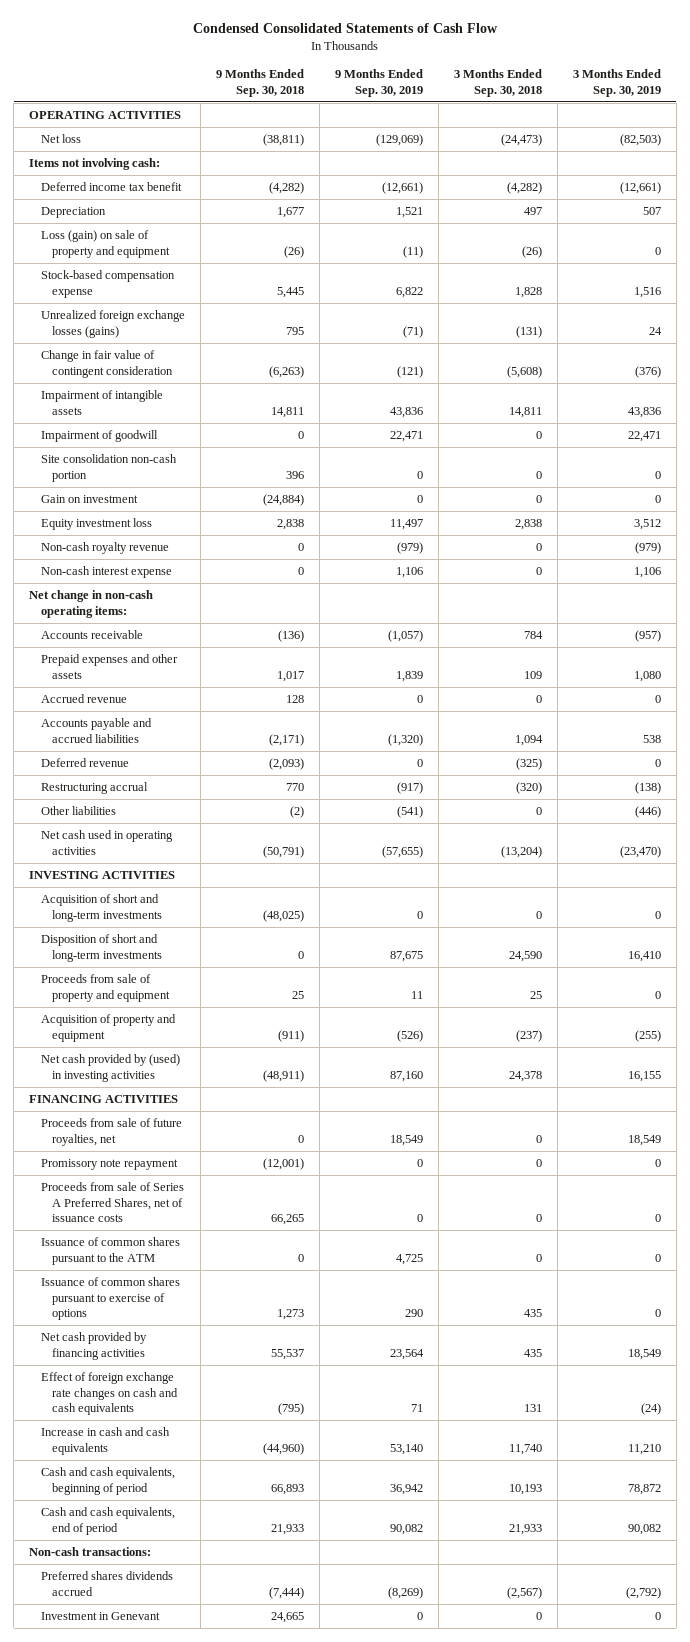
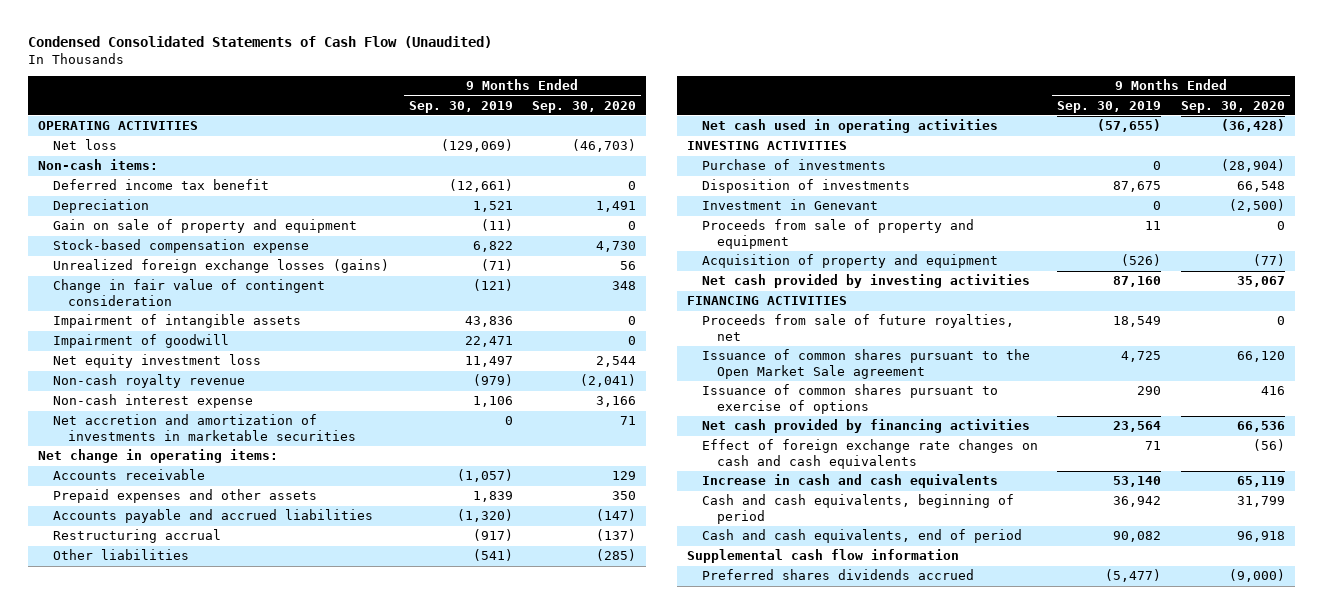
- Condensed Consolidated Statements of Cash Flow
+ Condensed Consolidated Statements of Cash Flow (Unaudited)
- | 9 Months Ended Sep. 30, 2018 | 9 Months Ended Sep. 30, 2019 | 3 Months Ended Sep. 30, 2018 | 3 Months Ended Sep. 30, 2019
+ | 9 Months Ended Sep. 30, 2019 | 9 Months Ended Sep. 30, 2020
- Items not involving cash:
+ Non-cash items:
- Loss (gain) on sale of property and equipment | (26) | (11) | (26) | 0
+ Gain on sale of property and equipment | (11) | 0
- Site consolidation non-cash portion | 396 | 0 | 0 | 0
- Gain on investment | (24,884) | 0 | 0 | 0
- Equity investment loss | 2,838 | 11,497 | 2,838 | 3,512
+ Net equity investment loss | 11,497 | 2,544
- Net change in non-cash operating items:
+ Net accretion and amortization of investments in marketable securities | 0 | 71
+ Net change in operating items:
- Accrued revenue | 128 | 0 | 0 | 0
- Deferred revenue | (2,093) | 0 | (325) | 0
- Acquisition of short and long-term investments | (48,025) | 0 | 0 | 0
- Disposition of short and long-term investments | 0 | 87,675 | 24,590 | 16,410
+ Purchase of investments | 0 | (28,904)
+ Disposition of investments | 87,675 | 66,548
moved up: Investment in Genevant | 0 | (2,500)
- Net cash provided by (used) in investing activities | (48,911) | 87,160 | 24,378 | 16,155
+ Net cash provided by investing activities | 87,160 | 35,067
- Promissory note repayment | (12,001) | 0 | 0 | 0
- Proceeds from sale of Series A Preferred Shares, net of issuance costs | 66,265 | 0 | 0 | 0
- Issuance of common shares pursuant to the ATM | 0 | 4,725 | 0 | 0
+ Issuance of common shares pursuant to the Open Market Sale agreement | 4,725 | 66,120
- Non-cash transactions:
- Preferred shares dividends accrued | (7,444) | (8,269) | (2,567) | (2,792)
+ Supplemental cash flow information
+ Preferred shares dividends accrued | (5,477) | (9,000)

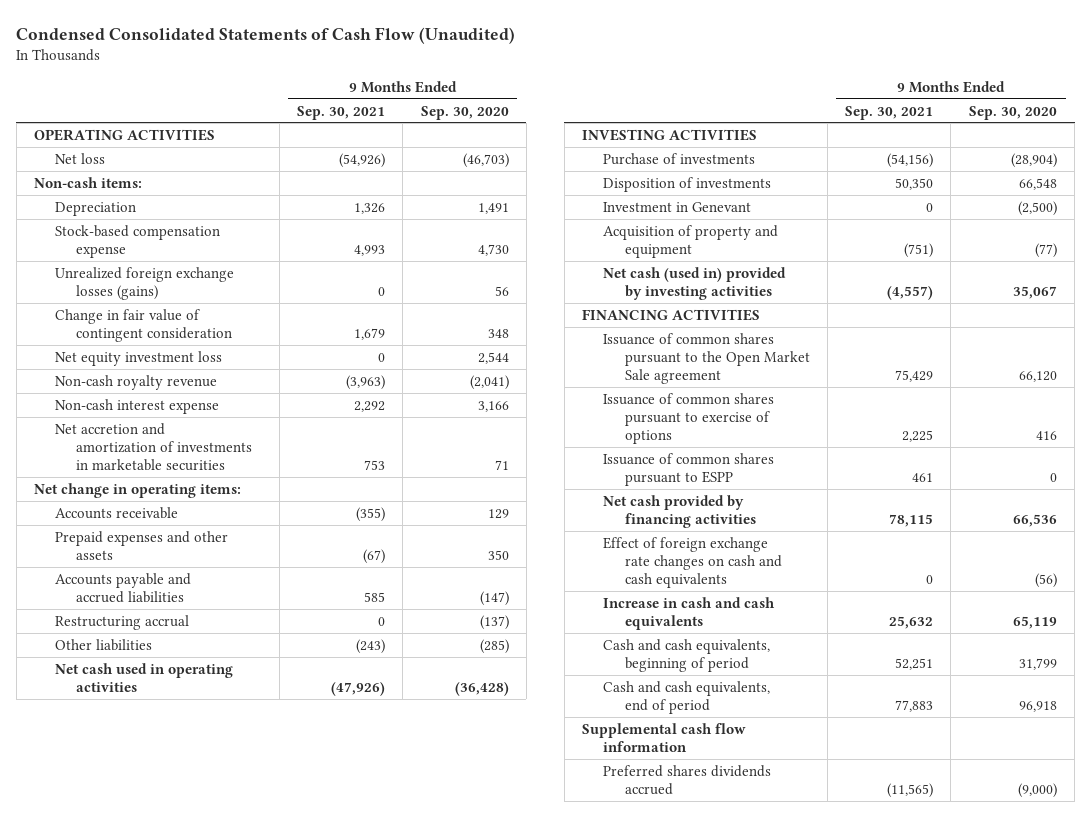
- | 9 Months Ended Sep. 30, 2019 | 9 Months Ended Sep. 30, 2020
+ | 9 Months Ended Sep. 30, 2021 | 9 Months Ended Sep. 30, 2020
- Deferred income tax benefit | (12,661) | 0
- Gain on sale of property and equipment | (11) | 0
- Impairment of intangible assets | 43,836 | 0
- Impairment of goodwill | 22,471 | 0
- Proceeds from sale of property and equipment | 11 | 0
- Net cash provided by investing activities | 87,160 | 35,067
+ Net cash (used in) provided by investing activities | (4,557) | 35,067
- Proceeds from sale of future royalties, net | 18,549 | 0
+ Issuance of common shares pursuant to ESPP | 461 | 0

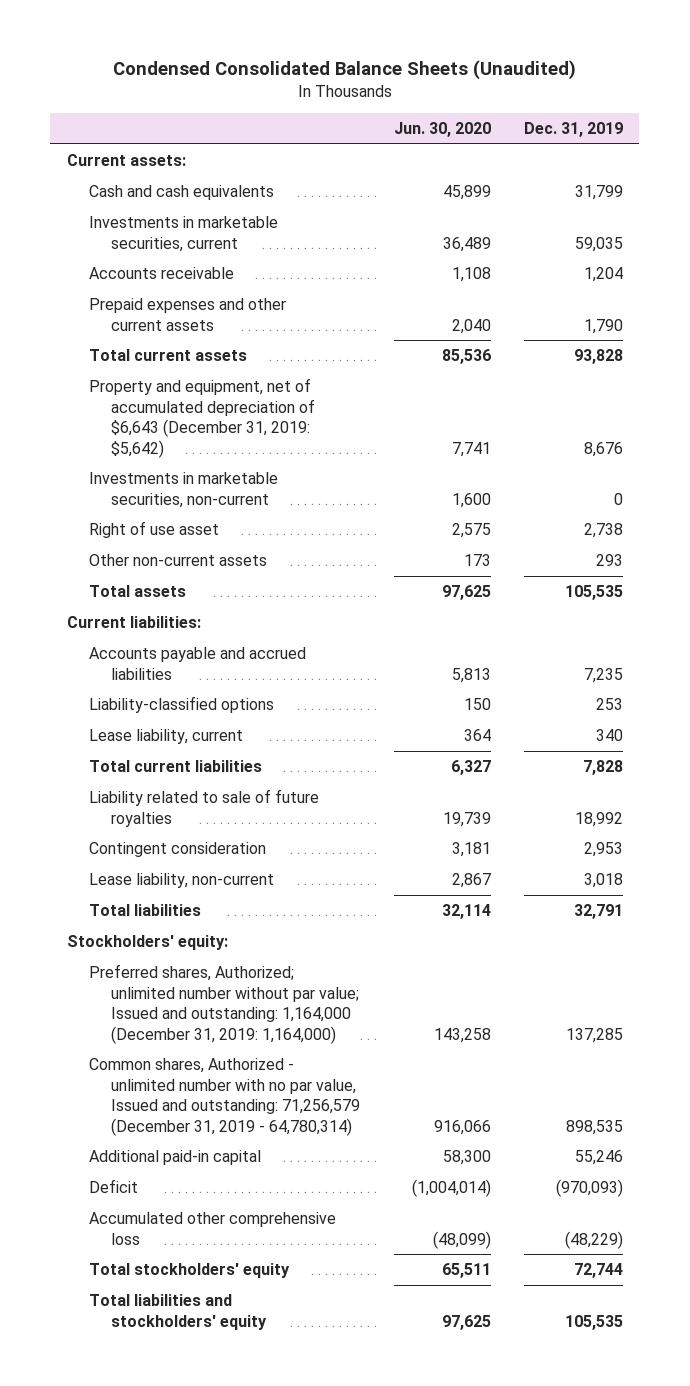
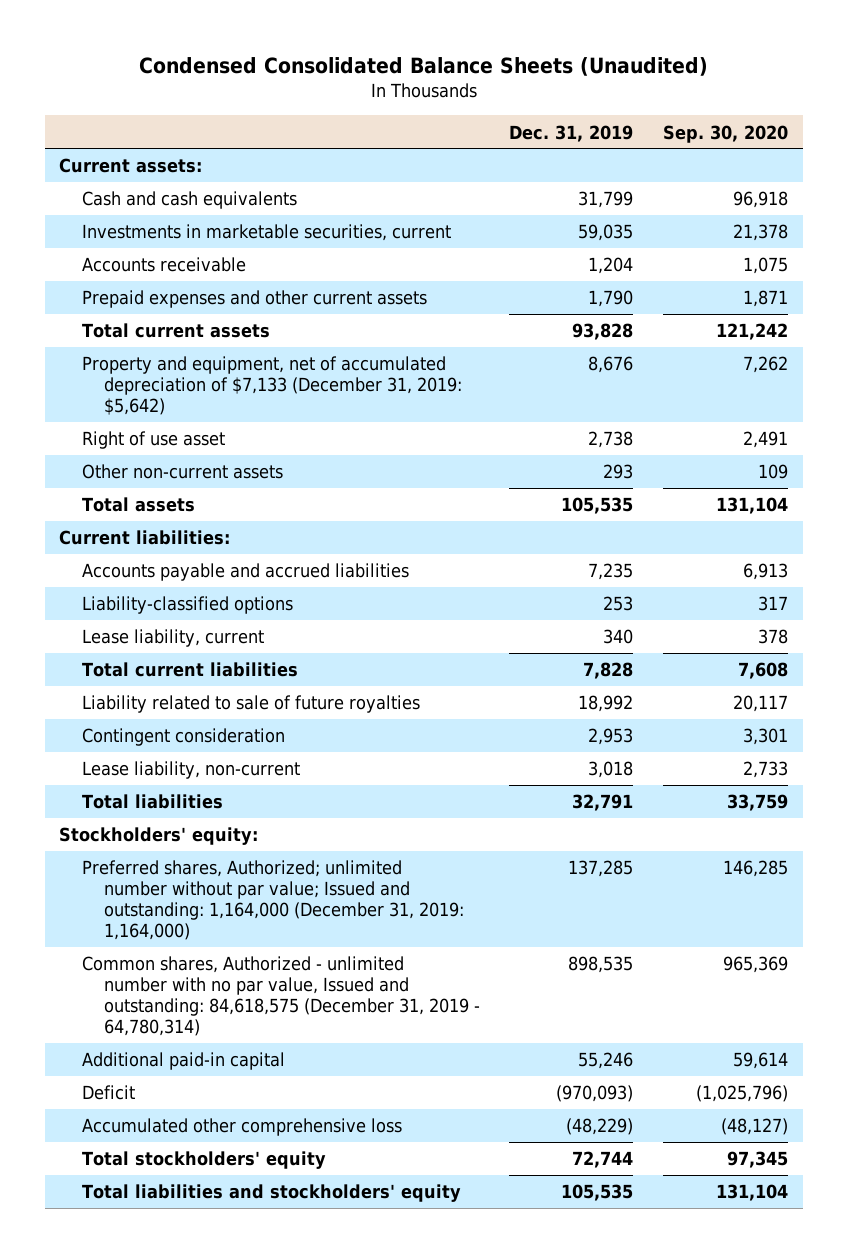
- | Jun. 30, 2020 | Dec. 31, 2019
+ | Dec. 31, 2019 | Sep. 30, 2020
- Property and equipment, net of accumulated depreciation of $6,643 (December 31, 2019: $5,642) | 7,741 | 8,676
- Investments in marketable securities, non-current | 1,600 | 0
+ Property and equipment, net of accumulated depreciation of $7,133 (December 31, 2019: $5,642) | 8,676 | 7,262
- Common shares, Authorized - unlimited number with no par value, Issued and outstanding: 71,256,579 (December 31, 2019 - 64,780,314) | 916,066 | 898,535
+ Common shares, Authorized - unlimited number with no par value, Issued and outstanding: 84,618,575 (December 31, 2019 - 64,780,314) | 898,535 | 965,369

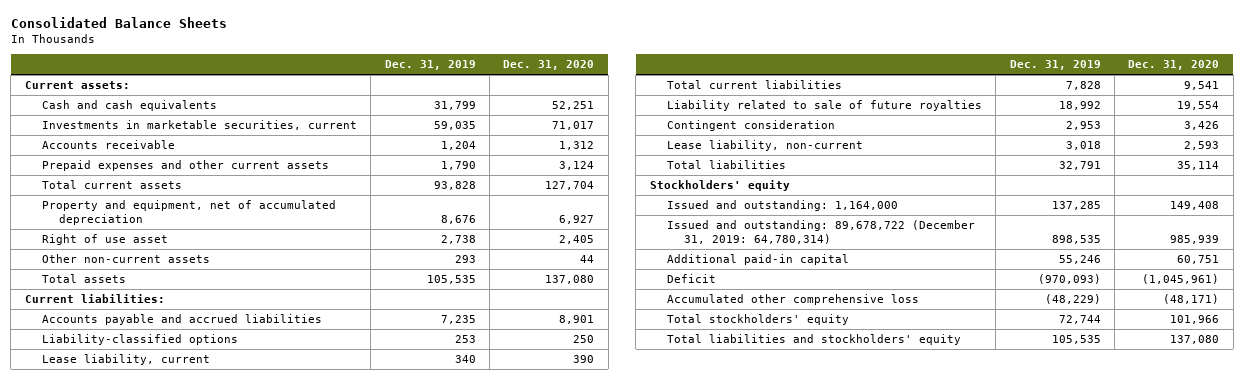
- Condensed Consolidated Balance Sheets (Unaudited)
+ Consolidated Balance Sheets
- | Dec. 31, 2019 | Sep. 30, 2020
+ | Dec. 31, 2019 | Dec. 31, 2020
- Property and equipment, net of accumulated depreciation of $7,133 (December 31, 2019: $5,642) | 8,676 | 7,262
+ Property and equipment, net of accumulated depreciation | 8,676 | 6,927
- Stockholders' equity:
- Preferred shares, Authorized; unlimited number without par value; Issued and outstanding: 1,164,000 (December 31, 2019: 1,164,000) | 137,285 | 146,285
- Common shares, Authorized - unlimited number with no par value, Issued and outstanding: 84,618,575 (December 31, 2019 - 64,780,314) | 898,535 | 965,369
+ Stockholders' equity
+ Issued and outstanding: 1,164,000 | 137,285 | 149,408
+ Issued and outstanding: 89,678,722 (December 31, 2019: 64,780,314) | 898,535 | 985,939

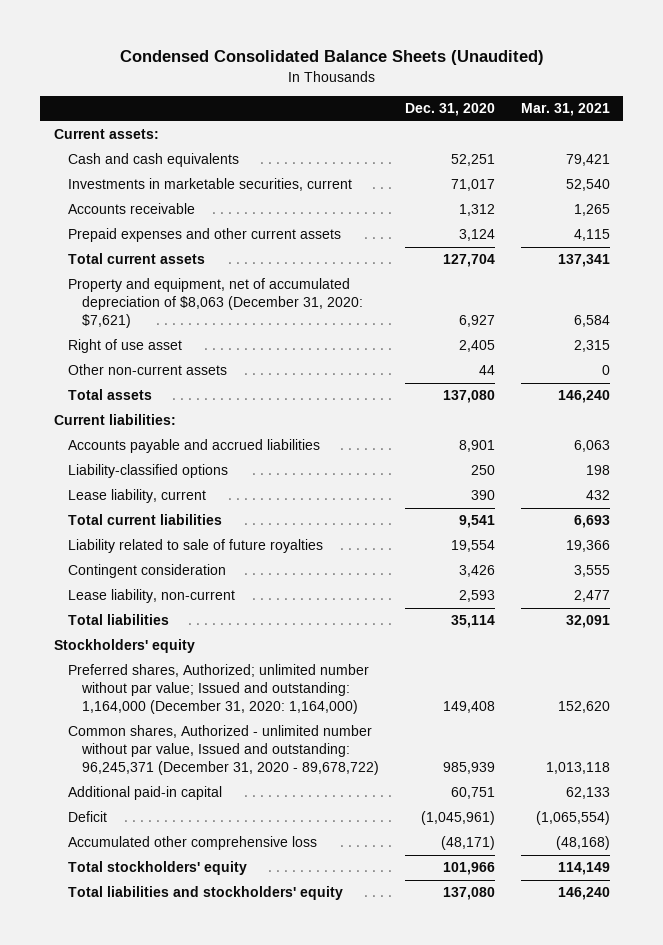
- Consolidated Balance Sheets
+ Condensed Consolidated Balance Sheets (Unaudited)
- | Dec. 31, 2019 | Dec. 31, 2020
+ | Dec. 31, 2020 | Mar. 31, 2021
- Property and equipment, net of accumulated depreciation | 8,676 | 6,927
+ Property and equipment, net of accumulated depreciation of $8,063 (December 31, 2020: $7,621) | 6,927 | 6,584
- Issued and outstanding: 1,164,000 | 137,285 | 149,408
- Issued and outstanding: 89,678,722 (December 31, 2019: 64,780,314) | 898,535 | 985,939
+ Preferred shares, Authorized; unlimited number without par value; Issued and outstanding: 1,164,000 (December 31, 2020: 1,164,000) | 149,408 | 152,620
+ Common shares, Authorized - unlimited number without par value, Issued and outstanding: 96,245,371 (December 31, 2020 - 89,678,722) | 985,939 | 1,013,118

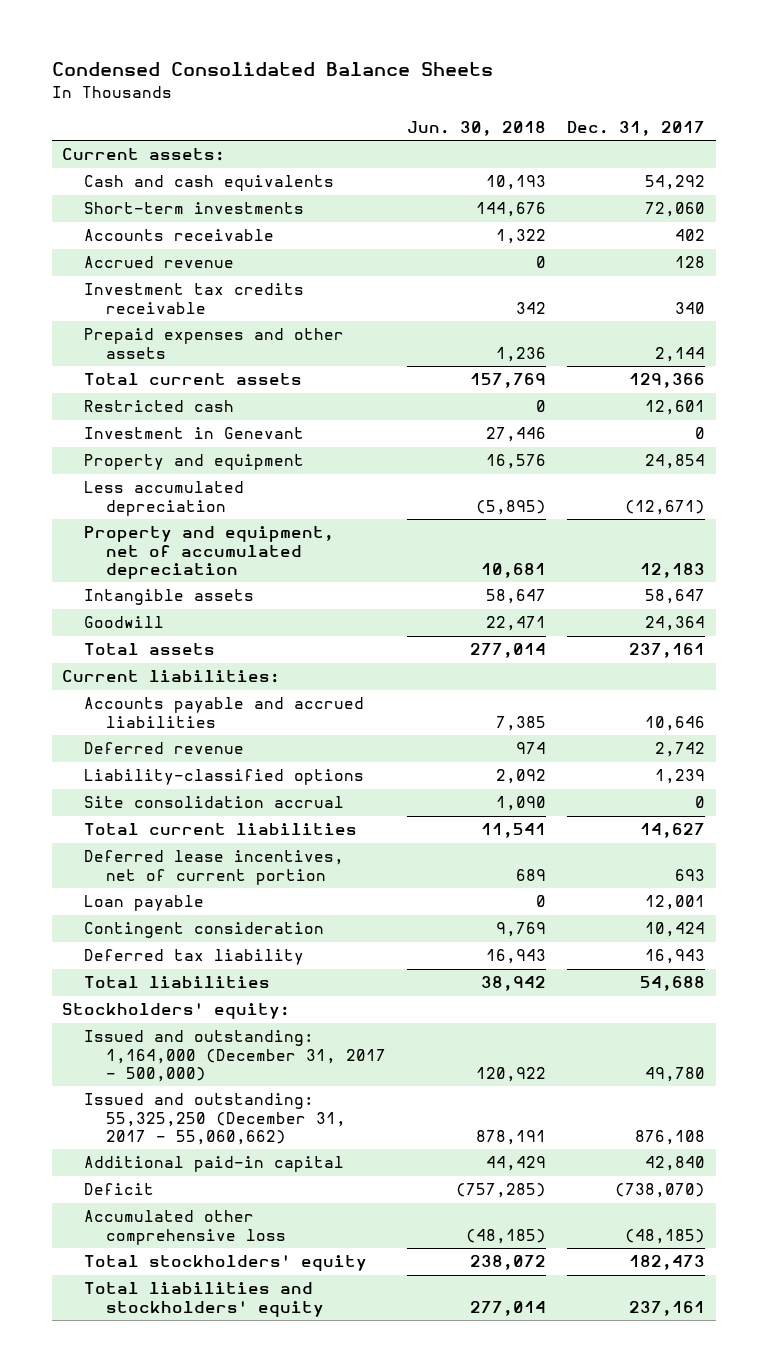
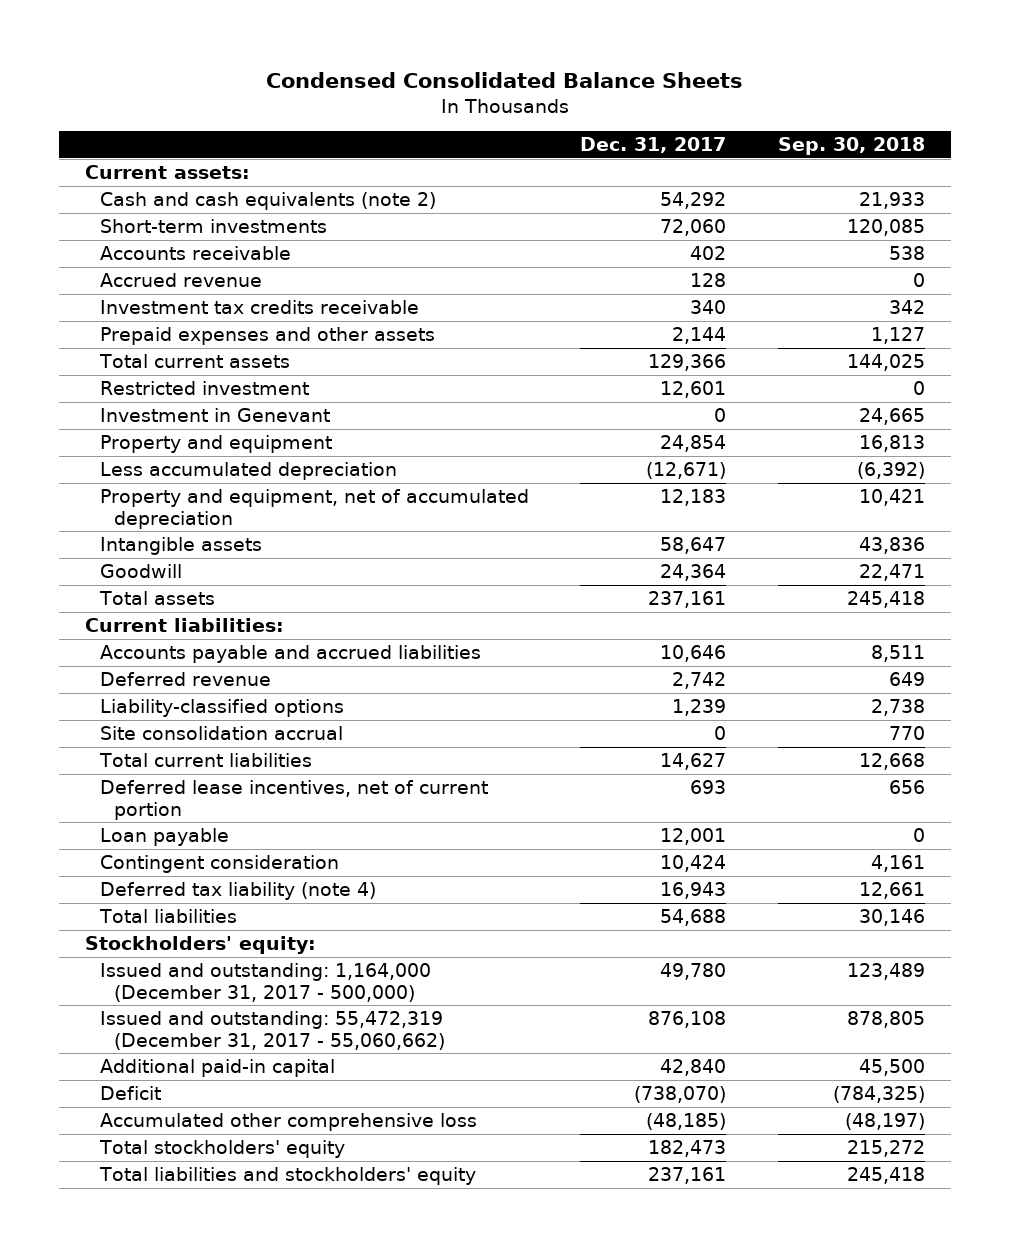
- | Jun. 30, 2018 | Dec. 31, 2017
+ | Dec. 31, 2017 | Sep. 30, 2018
- Cash and cash equivalents | 10,193 | 54,292
+ Cash and cash equivalents (note 2) | 54,292 | 21,933
- Restricted cash | 0 | 12,601
+ Restricted investment | 12,601 | 0
- Deferred tax liability | 16,943 | 16,943
+ Deferred tax liability (note 4) | 16,943 | 12,661
- Issued and outstanding: 55,325,250 (December 31, 2017 - 55,060,662) | 878,191 | 876,108
+ Issued and outstanding: 55,472,319 (December 31, 2017 - 55,060,662) | 876,108 | 878,805

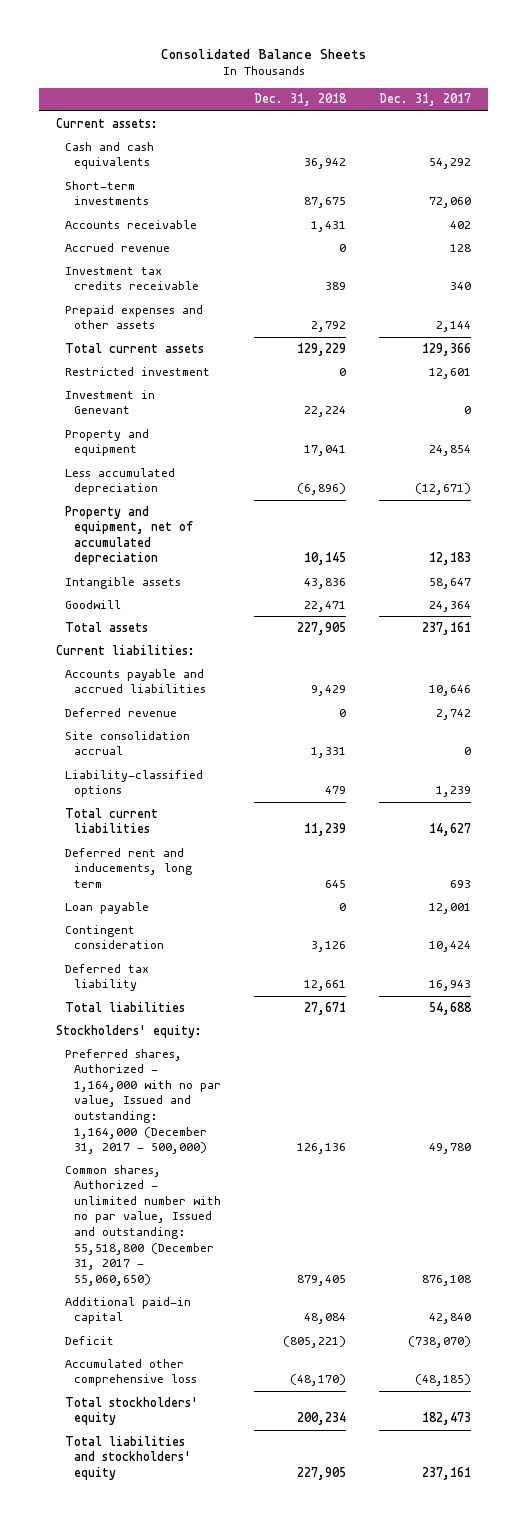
- Condensed Consolidated Balance Sheets
+ Consolidated Balance Sheets
- | Dec. 31, 2017 | Sep. 30, 2018
+ | Dec. 31, 2018 | Dec. 31, 2017
- Cash and cash equivalents (note 2) | 54,292 | 21,933
+ Cash and cash equivalents | 36,942 | 54,292
moved down: Liability-classified options | 479 | 1,239
- Deferred lease incentives, net of current portion | 693 | 656
+ Deferred rent and inducements, long term | 645 | 693
- Deferred tax liability (note 4) | 16,943 | 12,661
+ Deferred tax liability | 12,661 | 16,943
- Issued and outstanding: 1,164,000 (December 31, 2017 - 500,000) | 49,780 | 123,489
- Issued and outstanding: 55,472,319 (December 31, 2017 - 55,060,662) | 876,108 | 878,805
+ Preferred shares, Authorized - 1,164,000 with no par value, Issued and outstanding: 1,164,000 (December 31, 2017 - 500,000) | 126,136 | 49,780
+ Common shares, Authorized - unlimited number with no par value, Issued and outstanding: 55,518,800 (December 31, 2017 - 55,060,650) | 879,405 | 876,108

